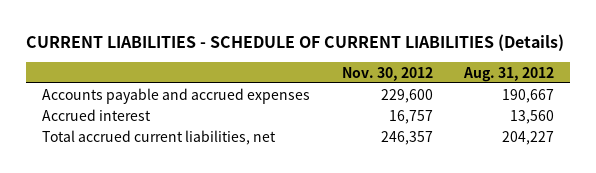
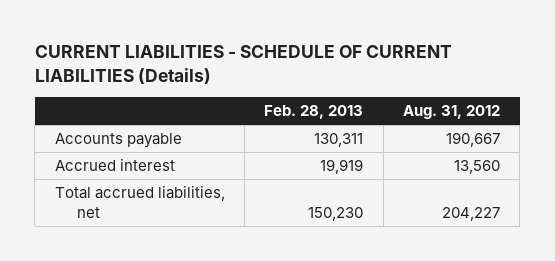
- | Nov. 30, 2012 | Aug. 31, 2012
+ | Feb. 28, 2013 | Aug. 31, 2012
- Accounts payable and accrued expenses | 229,600 | 190,667
+ Accounts payable | 130,311 | 190,667
- Total accrued current liabilities, net | 246,357 | 204,227
+ Total accrued liabilities, net | 150,230 | 204,227

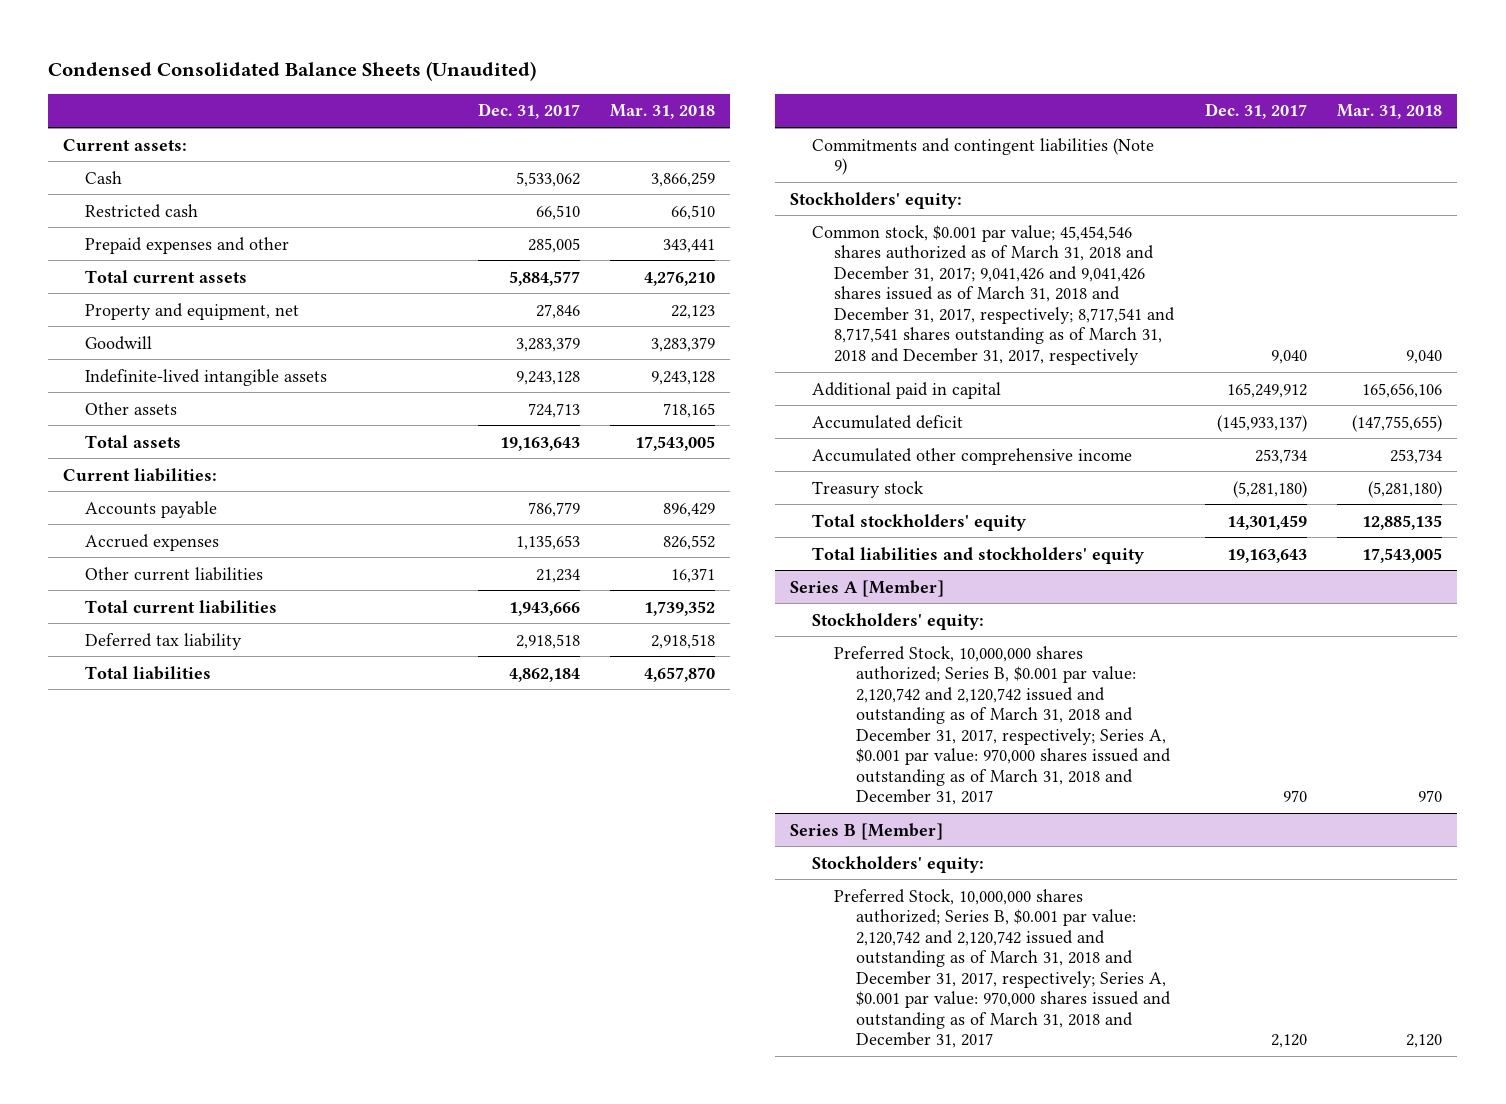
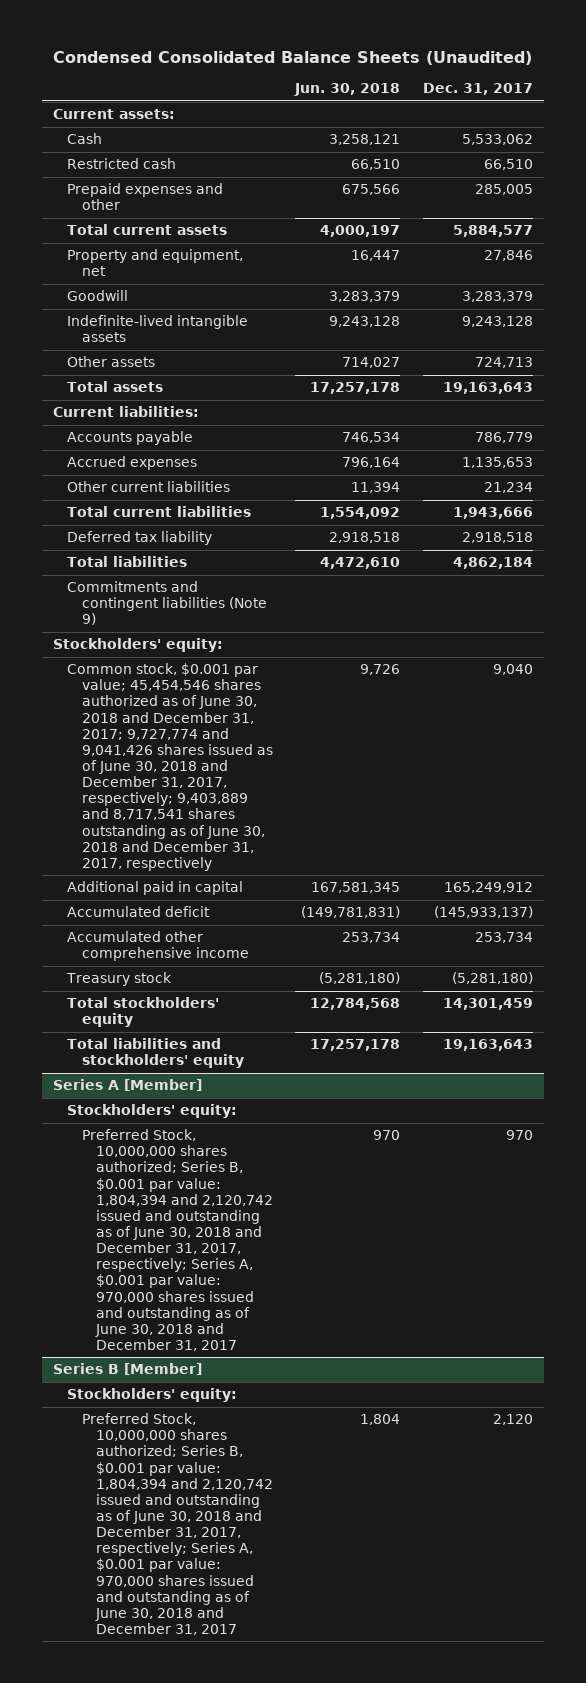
- | Dec. 31, 2017 | Mar. 31, 2018
+ | Jun. 30, 2018 | Dec. 31, 2017
- Common stock, $0.001 par value; 45,454,546 shares authorized as of March 31, 2018 and December 31, 2017; 9,041,426 and 9,041,426 shares issued as of March 31, 2018 and December 31, 2017, respectively; 8,717,541 and 8,717,541 shares outstanding as of March 31, 2018 and December 31, 2017, respectively | 9,040 | 9,040
+ Common stock, $0.001 par value; 45,454,546 shares authorized as of June 30, 2018 and December 31, 2017; 9,727,774 and 9,041,426 shares issued as of June 30, 2018 and December 31, 2017, respectively; 9,403,889 and 8,717,541 shares outstanding as of June 30, 2018 and December 31, 2017, respectively | 9,726 | 9,040
@ Series A [Member]
- Preferred Stock, 10,000,000 shares authorized; Series B, $0.001 par value: 2,120,742 and 2,120,742 issued and outstanding as of March 31, 2018 and December 31, 2017, respectively; Series A, $0.001 par value: 970,000 shares issued and outstanding as of March 31, 2018 and December 31, 2017 | 970 | 970
+ Preferred Stock, 10,000,000 shares authorized; Series B, $0.001 par value: 1,804,394 and 2,120,742 issued and outstanding as of June 30, 2018 and December 31, 2017, respectively; Series A, $0.001 par value: 970,000 shares issued and outstanding as of June 30, 2018 and December 31, 2017 | 970 | 970
@ Series B [Member]
- Preferred Stock, 10,000,000 shares authorized; Series B, $0.001 par value: 2,120,742 and 2,120,742 issued and outstanding as of March 31, 2018 and December 31, 2017, respectively; Series A, $0.001 par value: 970,000 shares issued and outstanding as of March 31, 2018 and December 31, 2017 | 2,120 | 2,120
+ Preferred Stock, 10,000,000 shares authorized; Series B, $0.001 par value: 1,804,394 and 2,120,742 issued and outstanding as of June 30, 2018 and December 31, 2017, respectively; Series A, $0.001 par value: 970,000 shares issued and outstanding as of June 30, 2018 and December 31, 2017 | 1,804 | 2,120

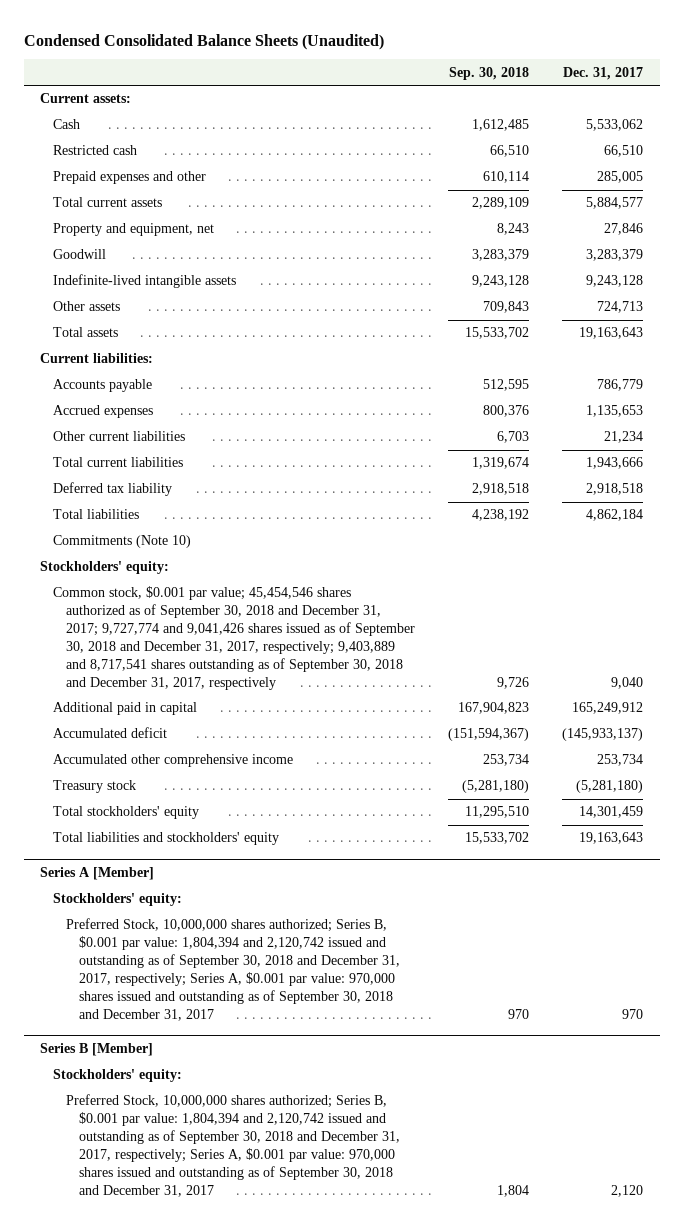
- | Jun. 30, 2018 | Dec. 31, 2017
+ | Sep. 30, 2018 | Dec. 31, 2017
- Commitments and contingent liabilities (Note 9)
+ Commitments (Note 10)
- Common stock, $0.001 par value; 45,454,546 shares authorized as of June 30, 2018 and December 31, 2017; 9,727,774 and 9,041,426 shares issued as of June 30, 2018 and December 31, 2017, respectively; 9,403,889 and 8,717,541 shares outstanding as of June 30, 2018 and December 31, 2017, respectively | 9,726 | 9,040
+ Common stock, $0.001 par value; 45,454,546 shares authorized as of September 30, 2018 and December 31, 2017; 9,727,774 and 9,041,426 shares issued as of September 30, 2018 and December 31, 2017, respectively; 9,403,889 and 8,717,541 shares outstanding as of September 30, 2018 and December 31, 2017, respectively | 9,726 | 9,040
@ Series A [Member]
- Preferred Stock, 10,000,000 shares authorized; Series B, $0.001 par value: 1,804,394 and 2,120,742 issued and outstanding as of June 30, 2018 and December 31, 2017, respectively; Series A, $0.001 par value: 970,000 shares issued and outstanding as of June 30, 2018 and December 31, 2017 | 970 | 970
+ Preferred Stock, 10,000,000 shares authorized; Series B, $0.001 par value: 1,804,394 and 2,120,742 issued and outstanding as of September 30, 2018 and December 31, 2017, respectively; Series A, $0.001 par value: 970,000 shares issued and outstanding as of September 30, 2018 and December 31, 2017 | 970 | 970
@ Series B [Member]
- Preferred Stock, 10,000,000 shares authorized; Series B, $0.001 par value: 1,804,394 and 2,120,742 issued and outstanding as of June 30, 2018 and December 31, 2017, respectively; Series A, $0.001 par value: 970,000 shares issued and outstanding as of June 30, 2018 and December 31, 2017 | 1,804 | 2,120
+ Preferred Stock, 10,000,000 shares authorized; Series B, $0.001 par value: 1,804,394 and 2,120,742 issued and outstanding as of September 30, 2018 and December 31, 2017, respectively; Series A, $0.001 par value: 970,000 shares issued and outstanding as of September 30, 2018 and December 31, 2017 | 1,804 | 2,120

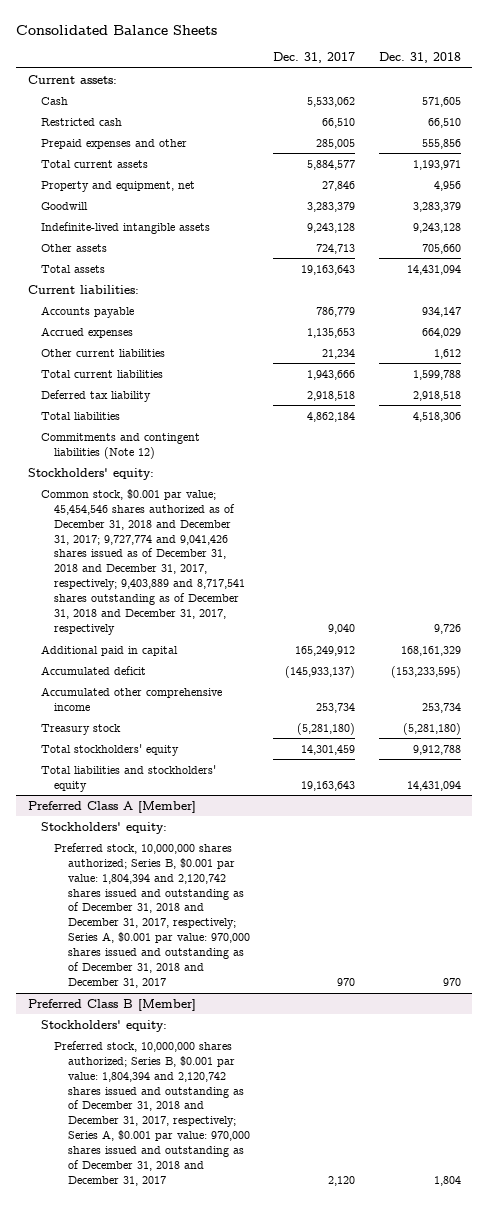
- Condensed Consolidated Balance Sheets (Unaudited)
+ Consolidated Balance Sheets
- | Sep. 30, 2018 | Dec. 31, 2017
+ | Dec. 31, 2017 | Dec. 31, 2018
- Commitments (Note 10)
+ Commitments and contingent liabilities (Note 12)
- Common stock, $0.001 par value; 45,454,546 shares authorized as of September 30, 2018 and December 31, 2017; 9,727,774 and 9,041,426 shares issued as of September 30, 2018 and December 31, 2017, respectively; 9,403,889 and 8,717,541 shares outstanding as of September 30, 2018 and December 31, 2017, respectively | 9,726 | 9,040
+ Common stock, $0.001 par value; 45,454,546 shares authorized as of December 31, 2018 and December 31, 2017; 9,727,774 and 9,041,426 shares issued as of December 31, 2018 and December 31, 2017, respectively; 9,403,889 and 8,717,541 shares outstanding as of December 31, 2018 and December 31, 2017, respectively | 9,040 | 9,726
- Series A [Member]
+ Preferred Class A [Member]
- Preferred Stock, 10,000,000 shares authorized; Series B, $0.001 par value: 1,804,394 and 2,120,742 issued and outstanding as of September 30, 2018 and December 31, 2017, respectively; Series A, $0.001 par value: 970,000 shares issued and outstanding as of September 30, 2018 and December 31, 2017 | 970 | 970
- Series B [Member]
+ Preferred stock, 10,000,000 shares authorized; Series B, $0.001 par value: 1,804,394 and 2,120,742 shares issued and outstanding as of December 31, 2018 and December 31, 2017, respectively; Series A, $0.001 par value: 970,000 shares issued and outstanding as of December 31, 2018 and December 31, 2017 | 970 | 970
+ Preferred Class B [Member]
- Preferred Stock, 10,000,000 shares authorized; Series B, $0.001 par value: 1,804,394 and 2,120,742 issued and outstanding as of September 30, 2018 and December 31, 2017, respectively; Series A, $0.001 par value: 970,000 shares issued and outstanding as of September 30, 2018 and December 31, 2017 | 1,804 | 2,120
+ Preferred stock, 10,000,000 shares authorized; Series B, $0.001 par value: 1,804,394 and 2,120,742 shares issued and outstanding as of December 31, 2018 and December 31, 2017, respectively; Series A, $0.001 par value: 970,000 shares issued and outstanding as of December 31, 2018 and December 31, 2017 | 2,120 | 1,804

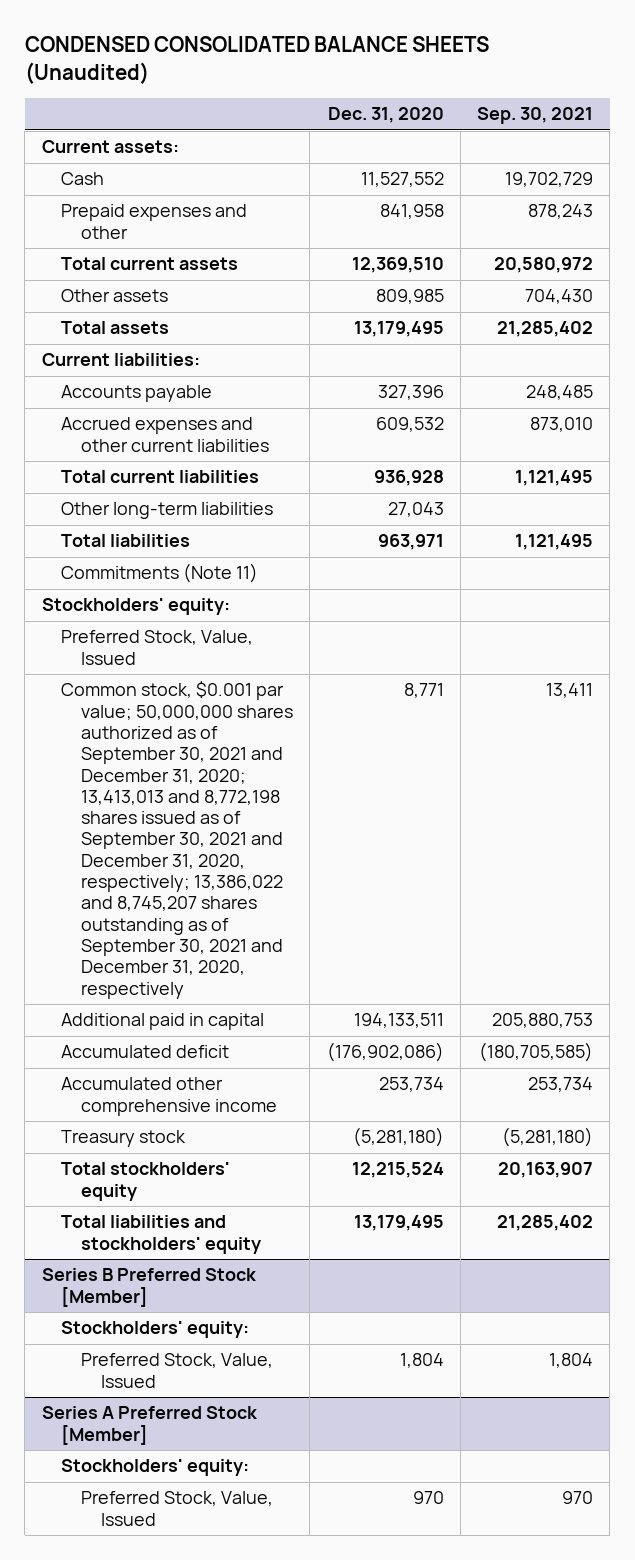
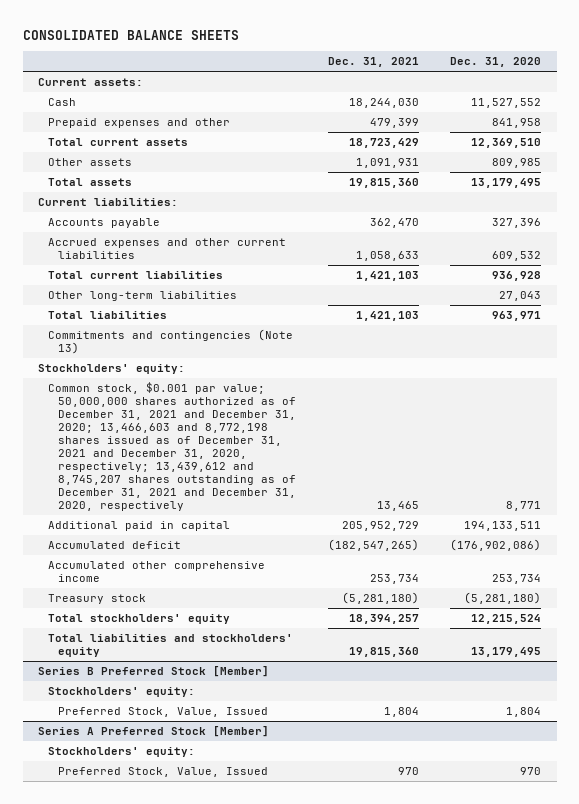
- CONDENSED CONSOLIDATED BALANCE SHEETS (Unaudited)
+ CONSOLIDATED BALANCE SHEETS
- | Dec. 31, 2020 | Sep. 30, 2021
+ | Dec. 31, 2021 | Dec. 31, 2020
- Commitments (Note 11)
+ Commitments and contingencies (Note 13)
- Preferred Stock, Value, Issued
- Common stock, $0.001 par value; 50,000,000 shares authorized as of September 30, 2021 and December 31, 2020; 13,413,013 and 8,772,198 shares issued as of September 30, 2021 and December 31, 2020, respectively; 13,386,022 and 8,745,207 shares outstanding as of September 30, 2021 and December 31, 2020, respectively | 8,771 | 13,411
+ Common stock, $0.001 par value; 50,000,000 shares authorized as of December 31, 2021 and December 31, 2020; 13,466,603 and 8,772,198 shares issued as of December 31, 2021 and December 31, 2020, respectively; 13,439,612 and 8,745,207 shares outstanding as of December 31, 2021 and December 31, 2020, respectively | 13,465 | 8,771

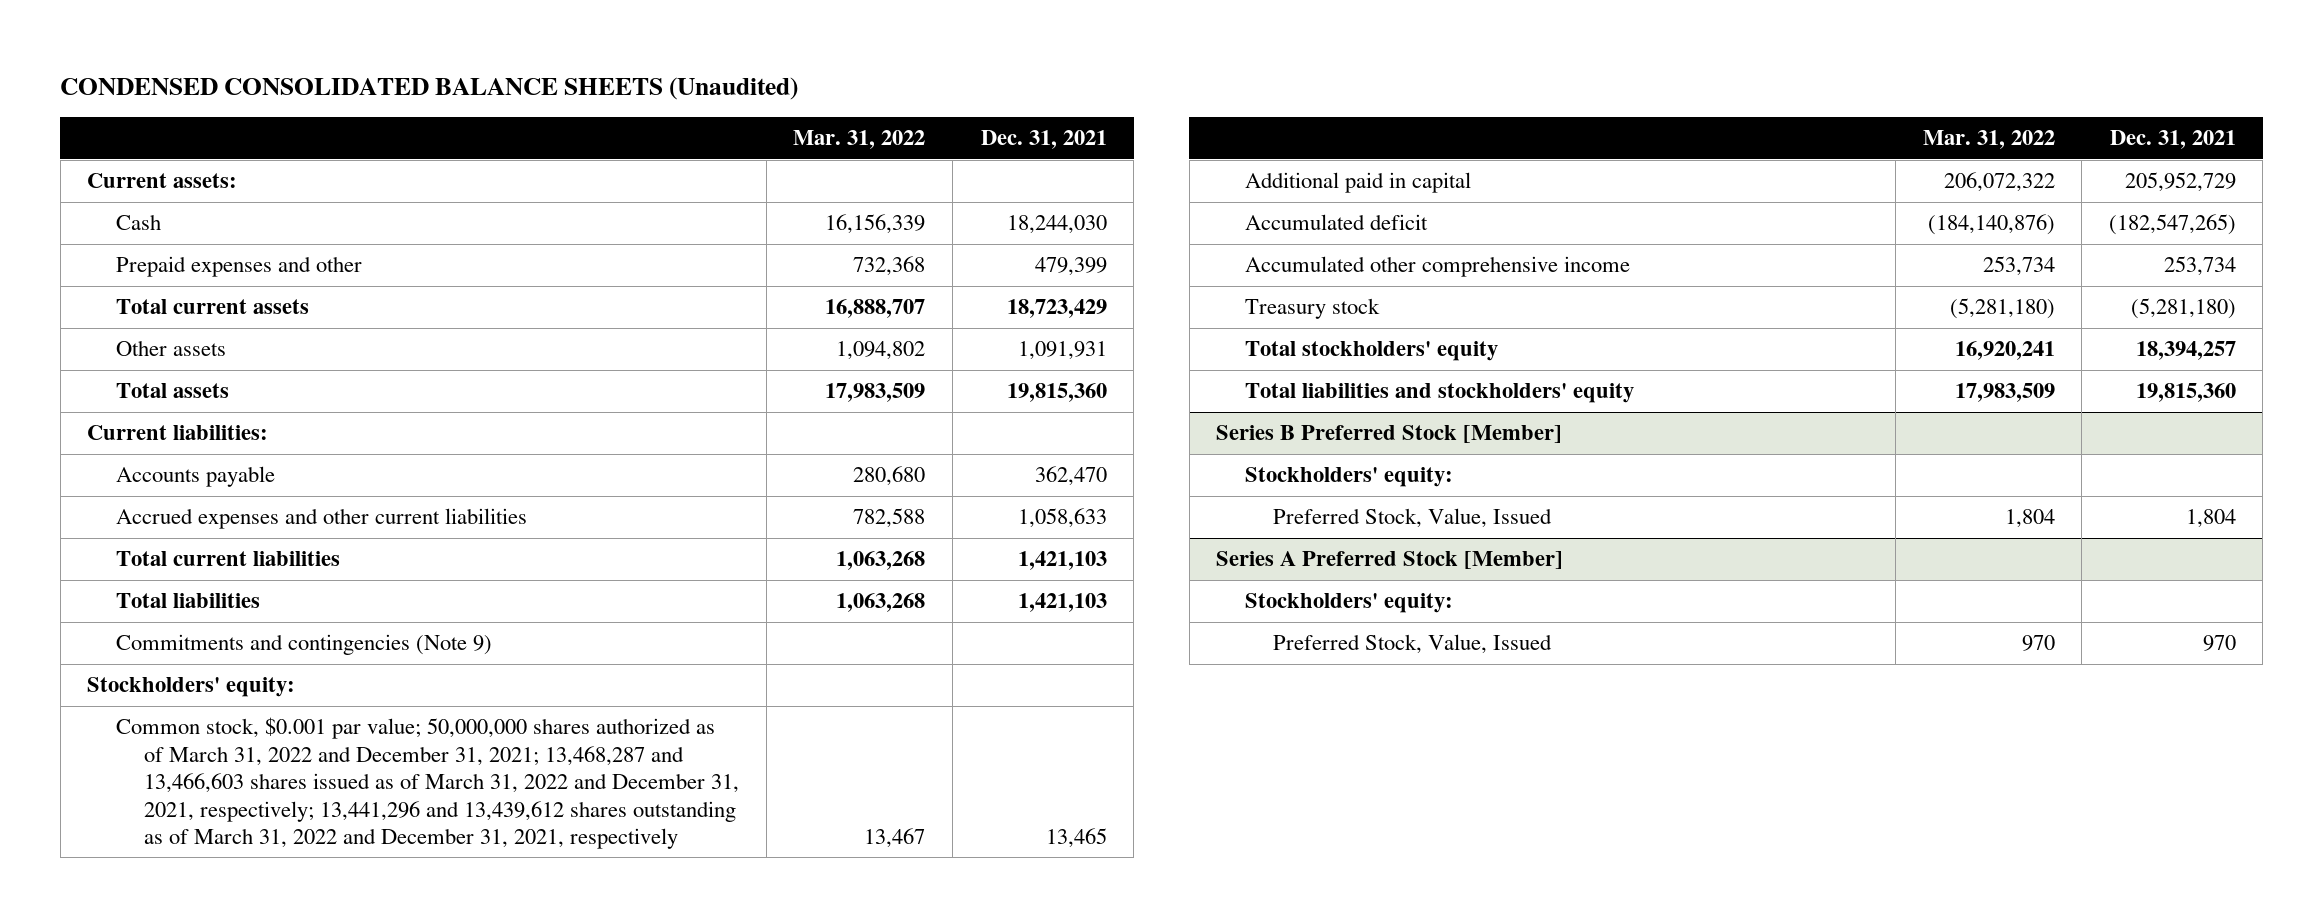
- CONSOLIDATED BALANCE SHEETS
+ CONDENSED CONSOLIDATED BALANCE SHEETS (Unaudited)
- | Dec. 31, 2021 | Dec. 31, 2020
+ | Mar. 31, 2022 | Dec. 31, 2021
- Other long-term liabilities | | 27,043
- Commitments and contingencies (Note 13)
+ Commitments and contingencies (Note 9)
- Common stock, $0.001 par value; 50,000,000 shares authorized as of December 31, 2021 and December 31, 2020; 13,466,603 and 8,772,198 shares issued as of December 31, 2021 and December 31, 2020, respectively; 13,439,612 and 8,745,207 shares outstanding as of December 31, 2021 and December 31, 2020, respectively | 13,465 | 8,771
+ Common stock, $0.001 par value; 50,000,000 shares authorized as of March 31, 2022 and December 31, 2021; 13,468,287 and 13,466,603 shares issued as of March 31, 2022 and December 31, 2021, respectively; 13,441,296 and 13,439,612 shares outstanding as of March 31, 2022 and December 31, 2021, respectively | 13,467 | 13,465

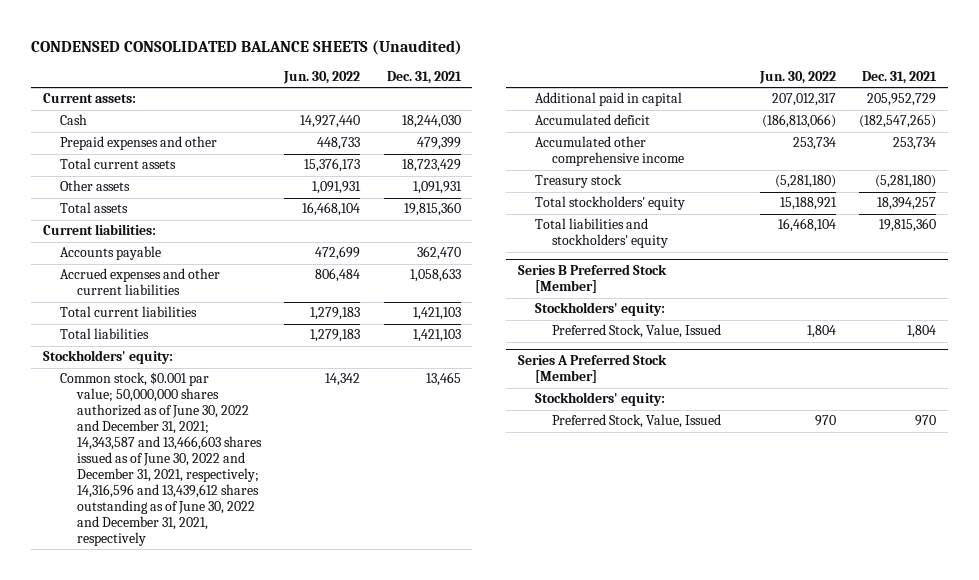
- | Mar. 31, 2022 | Dec. 31, 2021
+ | Jun. 30, 2022 | Dec. 31, 2021
- Commitments and contingencies (Note 9)
- Common stock, $0.001 par value; 50,000,000 shares authorized as of March 31, 2022 and December 31, 2021; 13,468,287 and 13,466,603 shares issued as of March 31, 2022 and December 31, 2021, respectively; 13,441,296 and 13,439,612 shares outstanding as of March 31, 2022 and December 31, 2021, respectively | 13,467 | 13,465
+ Common stock, $0.001 par value; 50,000,000 shares authorized as of June 30, 2022 and December 31, 2021; 14,343,587 and 13,466,603 shares issued as of June 30, 2022 and December 31, 2021, respectively; 14,316,596 and 13,439,612 shares outstanding as of June 30, 2022 and December 31, 2021, respectively | 14,342 | 13,465

